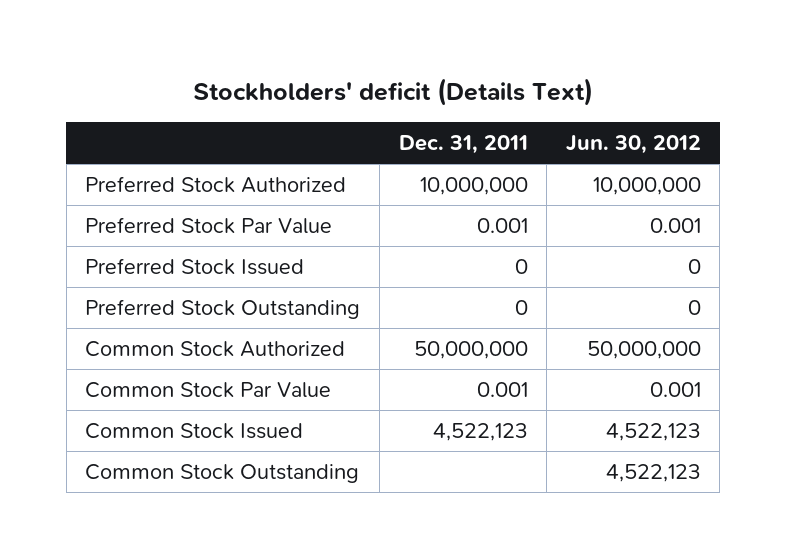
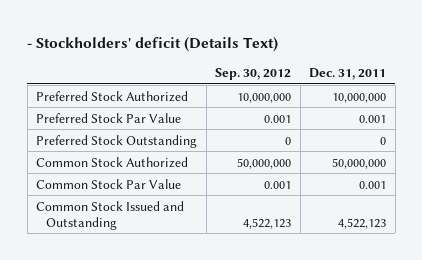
- Stockholders' deficit (Details Text)
+ - Stockholders' deficit (Details Text)
- | Dec. 31, 2011 | Jun. 30, 2012
+ | Sep. 30, 2012 | Dec. 31, 2011
- Preferred Stock Issued | 0 | 0
- Common Stock Issued | 4,522,123 | 4,522,123
- Common Stock Outstanding | | 4,522,123
+ Common Stock Issued and Outstanding | 4,522,123 | 4,522,123

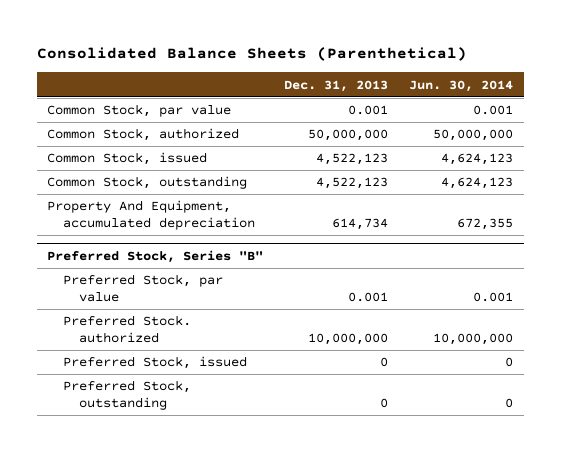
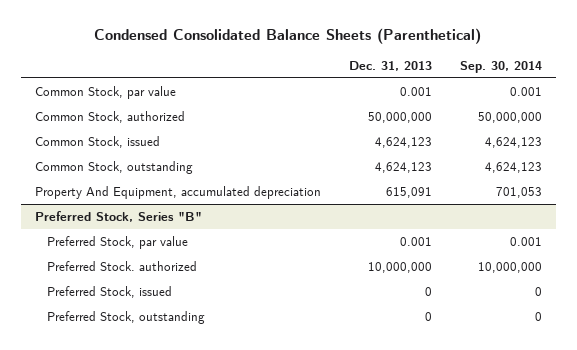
- Consolidated Balance Sheets (Parenthetical)
+ Condensed Consolidated Balance Sheets (Parenthetical)
- | Dec. 31, 2013 | Jun. 30, 2014
+ | Dec. 31, 2013 | Sep. 30, 2014
- Common Stock, issued | 4,522,123 | 4,624,123
- Common Stock, outstanding | 4,522,123 | 4,624,123
- Property And Equipment, accumulated depreciation | 614,734 | 672,355
+ Common Stock, issued | 4,624,123 | 4,624,123
+ Common Stock, outstanding | 4,624,123 | 4,624,123
+ Property And Equipment, accumulated depreciation | 615,091 | 701,053

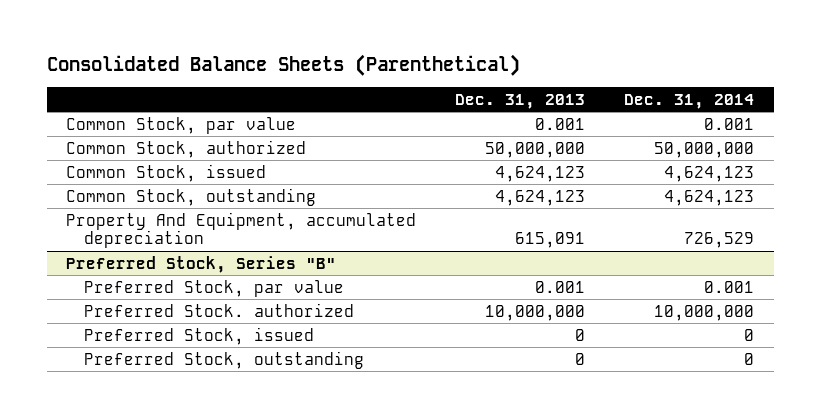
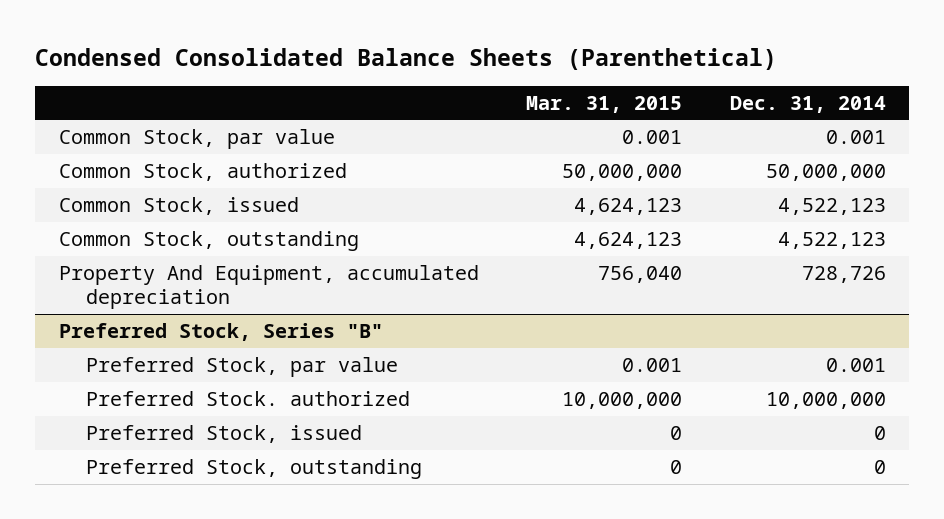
- Consolidated Balance Sheets (Parenthetical)
+ Condensed Consolidated Balance Sheets (Parenthetical)
- | Dec. 31, 2013 | Dec. 31, 2014
+ | Mar. 31, 2015 | Dec. 31, 2014
- Common Stock, issued | 4,624,123 | 4,624,123
- Common Stock, outstanding | 4,624,123 | 4,624,123
- Property And Equipment, accumulated depreciation | 615,091 | 726,529
+ Common Stock, issued | 4,624,123 | 4,522,123
+ Common Stock, outstanding | 4,624,123 | 4,522,123
+ Property And Equipment, accumulated depreciation | 756,040 | 728,726

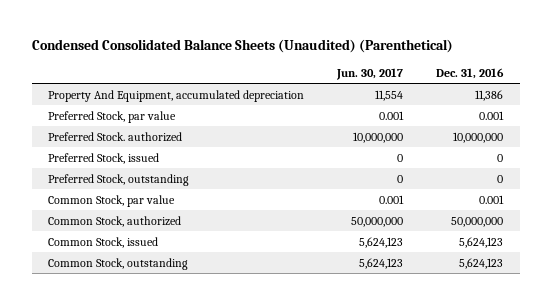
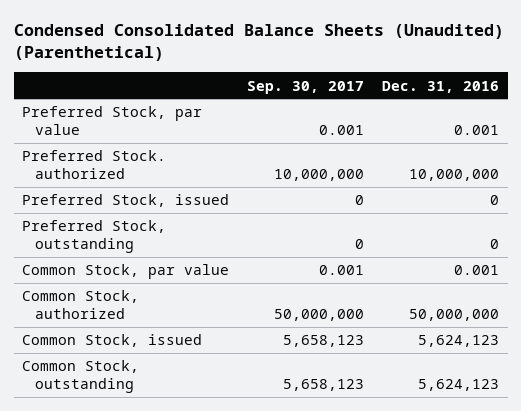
- | Jun. 30, 2017 | Dec. 31, 2016
+ | Sep. 30, 2017 | Dec. 31, 2016
- Property And Equipment, accumulated depreciation | 11,554 | 11,386

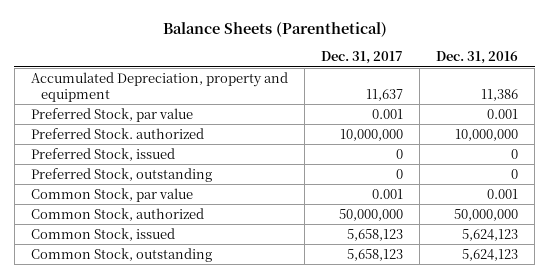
- Condensed Consolidated Balance Sheets (Unaudited) (Parenthetical)
+ Balance Sheets (Parenthetical)
- | Sep. 30, 2017 | Dec. 31, 2016
+ | Dec. 31, 2017 | Dec. 31, 2016
+ Accumulated Depreciation, property and equipment | 11,637 | 11,386

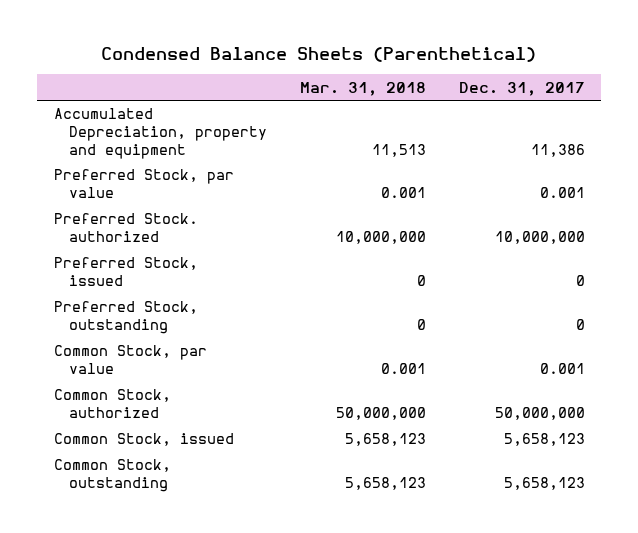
- Balance Sheets (Parenthetical)
+ Condensed Balance Sheets (Parenthetical)
- | Dec. 31, 2017 | Dec. 31, 2016
+ | Mar. 31, 2018 | Dec. 31, 2017
- Accumulated Depreciation, property and equipment | 11,637 | 11,386
+ Accumulated Depreciation, property and equipment | 11,513 | 11,386

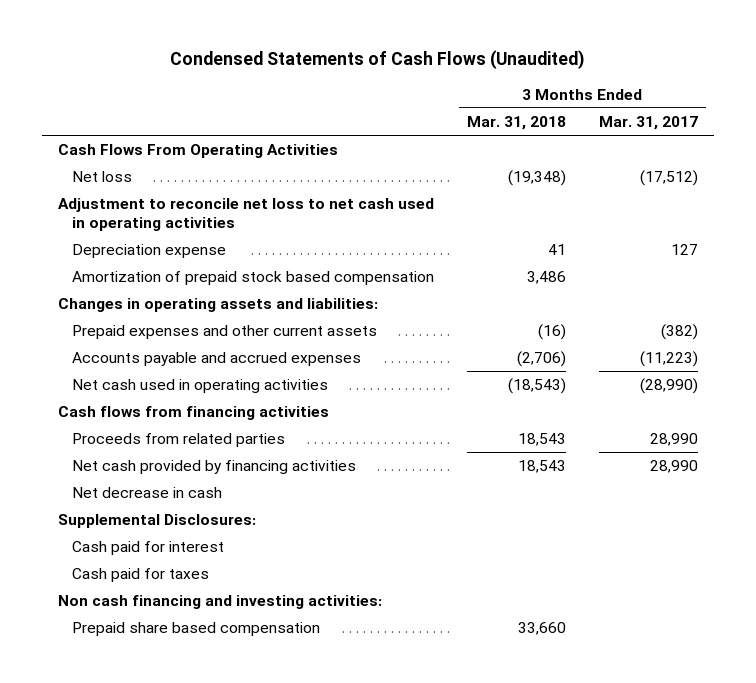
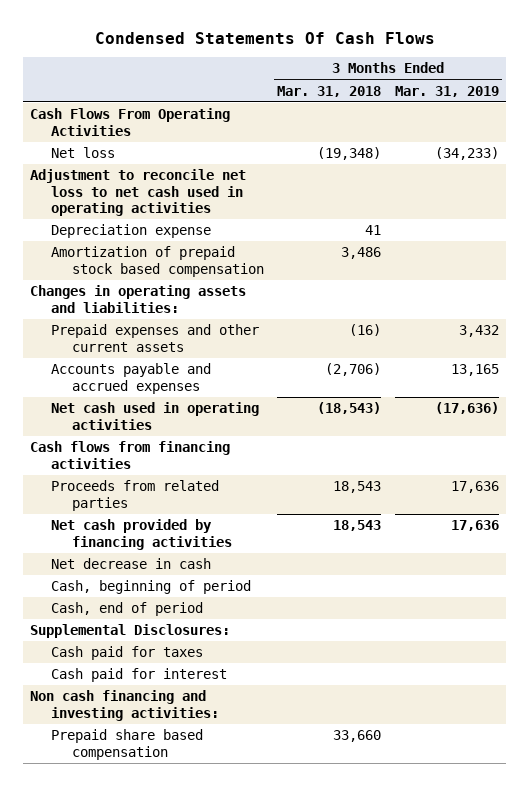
- Condensed Statements of Cash Flows (Unaudited)
+ Condensed Statements Of Cash Flows
- | 3 Months Ended Mar. 31, 2018 | 3 Months Ended Mar. 31, 2017
+ | 3 Months Ended Mar. 31, 2018 | 3 Months Ended Mar. 31, 2019
+ Cash, beginning of period
+ Cash, end of period
moved down: Cash paid for interest

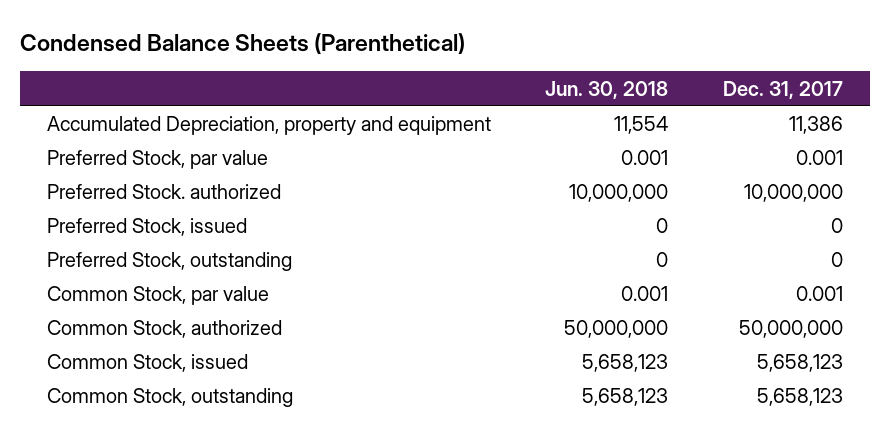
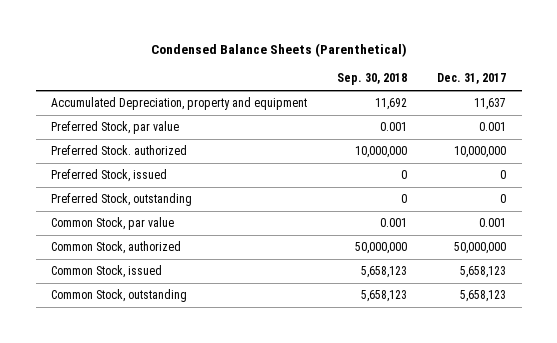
- | Jun. 30, 2018 | Dec. 31, 2017
+ | Sep. 30, 2018 | Dec. 31, 2017
- Accumulated Depreciation, property and equipment | 11,554 | 11,386
+ Accumulated Depreciation, property and equipment | 11,692 | 11,637

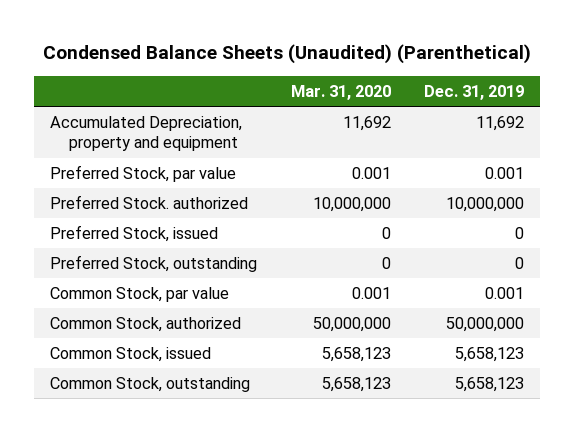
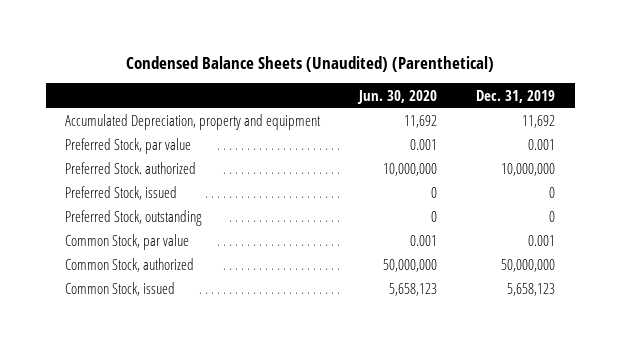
- | Mar. 31, 2020 | Dec. 31, 2019
+ | Jun. 30, 2020 | Dec. 31, 2019
- Common Stock, outstanding | 5,658,123 | 5,658,123

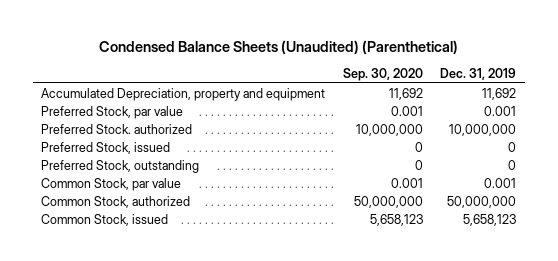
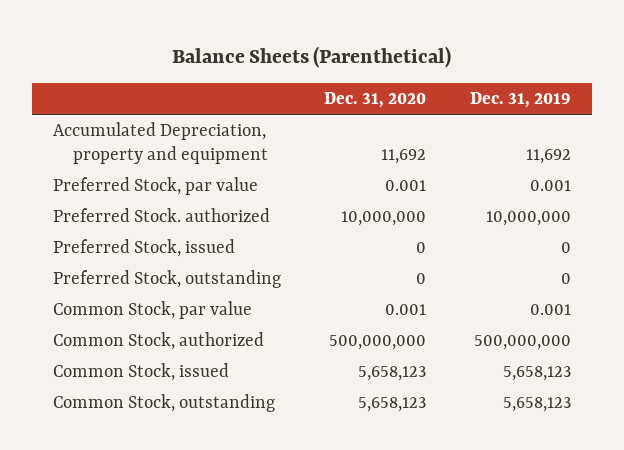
- Condensed Balance Sheets (Unaudited) (Parenthetical)
+ Balance Sheets (Parenthetical)
- | Sep. 30, 2020 | Dec. 31, 2019
+ | Dec. 31, 2020 | Dec. 31, 2019
- Common Stock, authorized | 50,000,000 | 50,000,000
+ Common Stock, authorized | 500,000,000 | 500,000,000
+ Common Stock, outstanding | 5,658,123 | 5,658,123

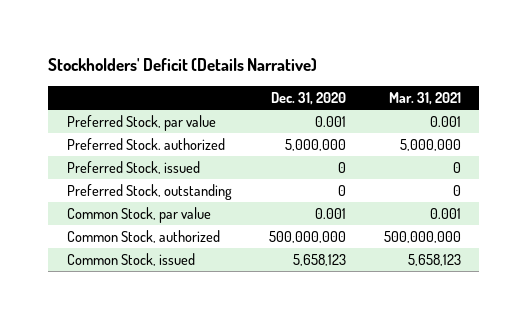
- Balance Sheets (Parenthetical)
+ Stockholders' Deficit (Details Narrative)
- | Dec. 31, 2020 | Dec. 31, 2019
+ | Dec. 31, 2020 | Mar. 31, 2021
- Accumulated Depreciation, property and equipment | 11,692 | 11,692
- Preferred Stock. authorized | 10,000,000 | 10,000,000
+ Preferred Stock. authorized | 5,000,000 | 5,000,000
- Common Stock, outstanding | 5,658,123 | 5,658,123

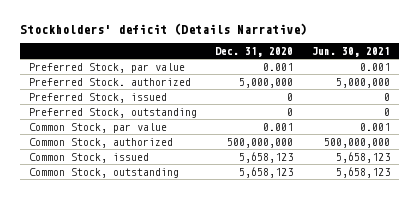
- Stockholders' Deficit (Details Narrative)
+ Stockholders' deficit (Details Narrative)
- | Dec. 31, 2020 | Mar. 31, 2021
+ | Dec. 31, 2020 | Jun. 30, 2021
+ Common Stock, outstanding | 5,658,123 | 5,658,123

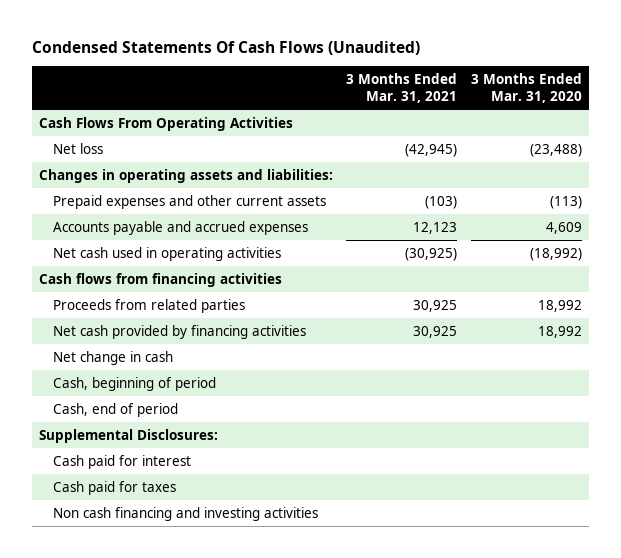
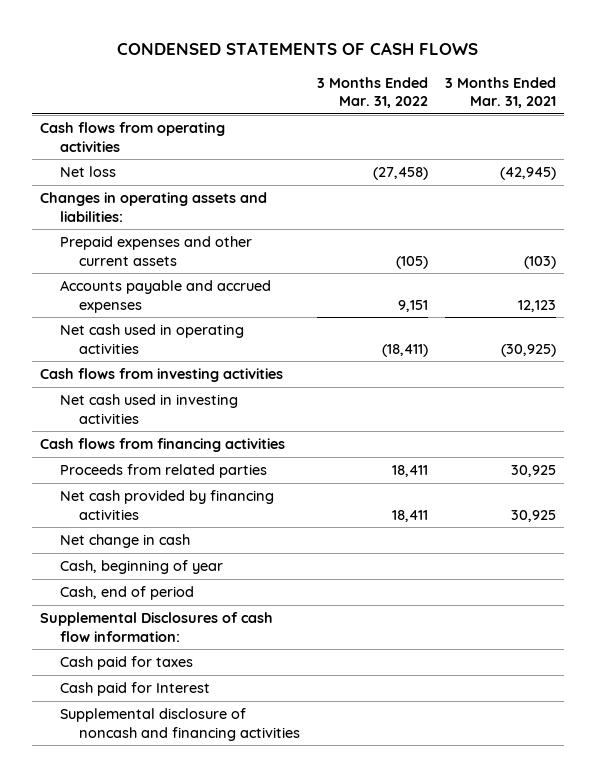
- Condensed Statements Of Cash Flows (Unaudited)
+ CONDENSED STATEMENTS OF CASH FLOWS
- | 3 Months Ended Mar. 31, 2021 | 3 Months Ended Mar. 31, 2020
+ | 3 Months Ended Mar. 31, 2022 | 3 Months Ended Mar. 31, 2021
- Cash Flows From Operating Activities
+ Cash flows from operating activities
+ Cash flows from investing activities
+ Net cash used in investing activities
- Cash, beginning of period
+ Cash, beginning of year
- Supplemental Disclosures:
- Cash paid for interest
+ Supplemental Disclosures of cash flow information:
- Non cash financing and investing activities
+ Cash paid for Interest
+ Supplemental disclosure of noncash and financing activities

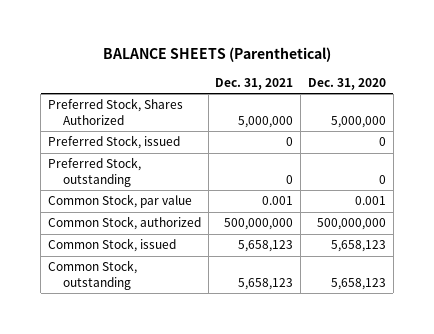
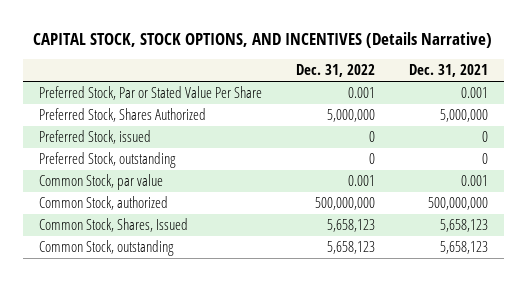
- BALANCE SHEETS (Parenthetical)
+ CAPITAL STOCK, STOCK OPTIONS, AND INCENTIVES (Details Narrative)
- | Dec. 31, 2021 | Dec. 31, 2020
+ | Dec. 31, 2022 | Dec. 31, 2021
+ Preferred Stock, Par or Stated Value Per Share | 0.001 | 0.001
- Common Stock, issued | 5,658,123 | 5,658,123
+ Common Stock, Shares, Issued | 5,658,123 | 5,658,123

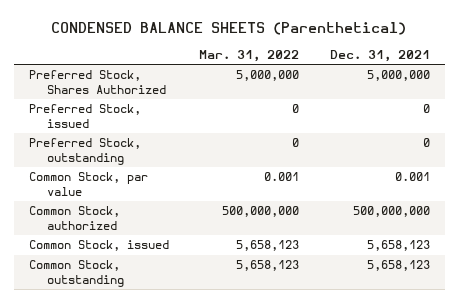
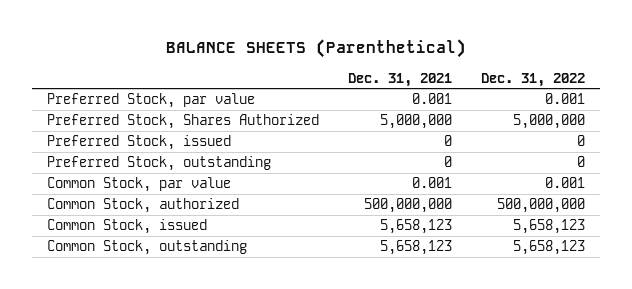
- CONDENSED BALANCE SHEETS (Parenthetical)
+ BALANCE SHEETS (Parenthetical)
- | Mar. 31, 2022 | Dec. 31, 2021
+ | Dec. 31, 2021 | Dec. 31, 2022
+ Preferred Stock, par value | 0.001 | 0.001

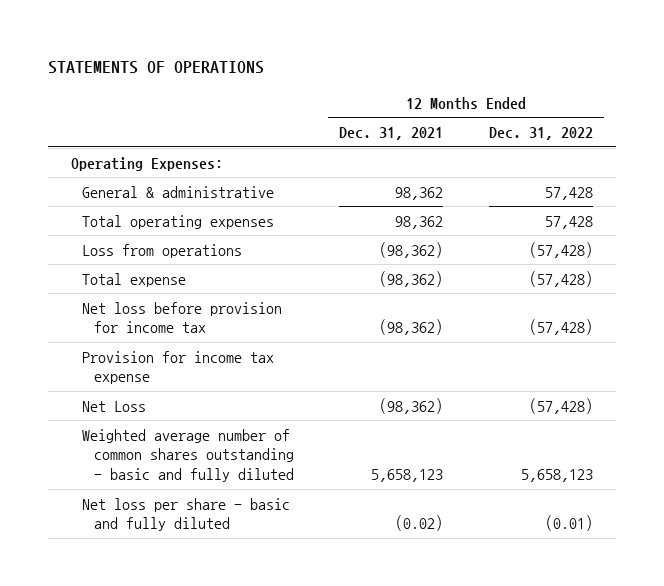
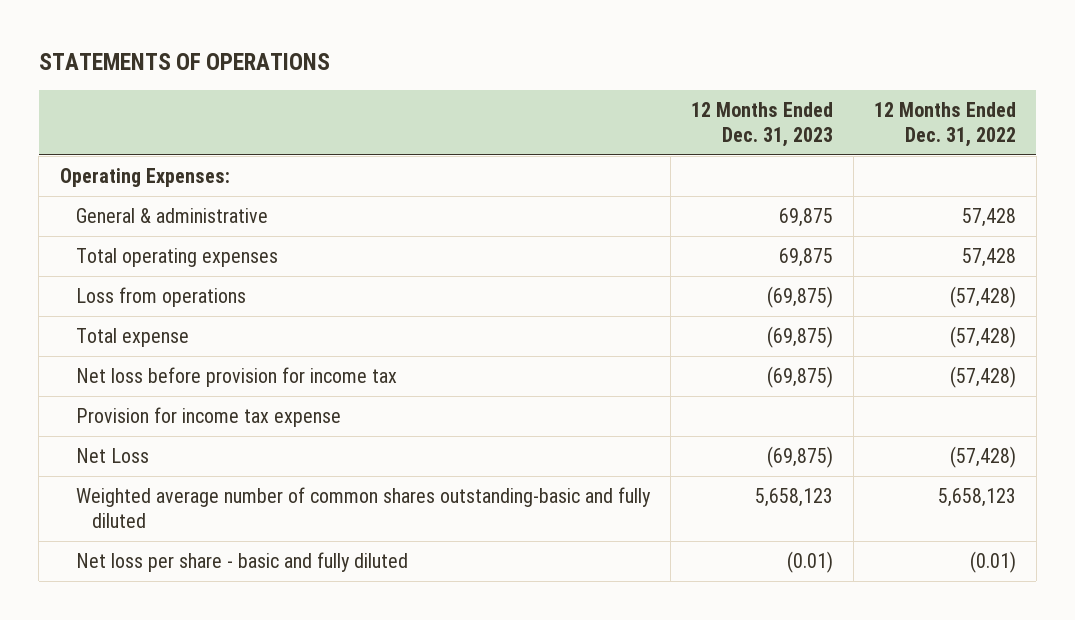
- | 12 Months Ended Dec. 31, 2021 | 12 Months Ended Dec. 31, 2022
+ | 12 Months Ended Dec. 31, 2023 | 12 Months Ended Dec. 31, 2022
- Weighted average number of common shares outstanding - basic and fully diluted | 5,658,123 | 5,658,123
+ Weighted average number of common shares outstanding-basic and fully diluted | 5,658,123 | 5,658,123

